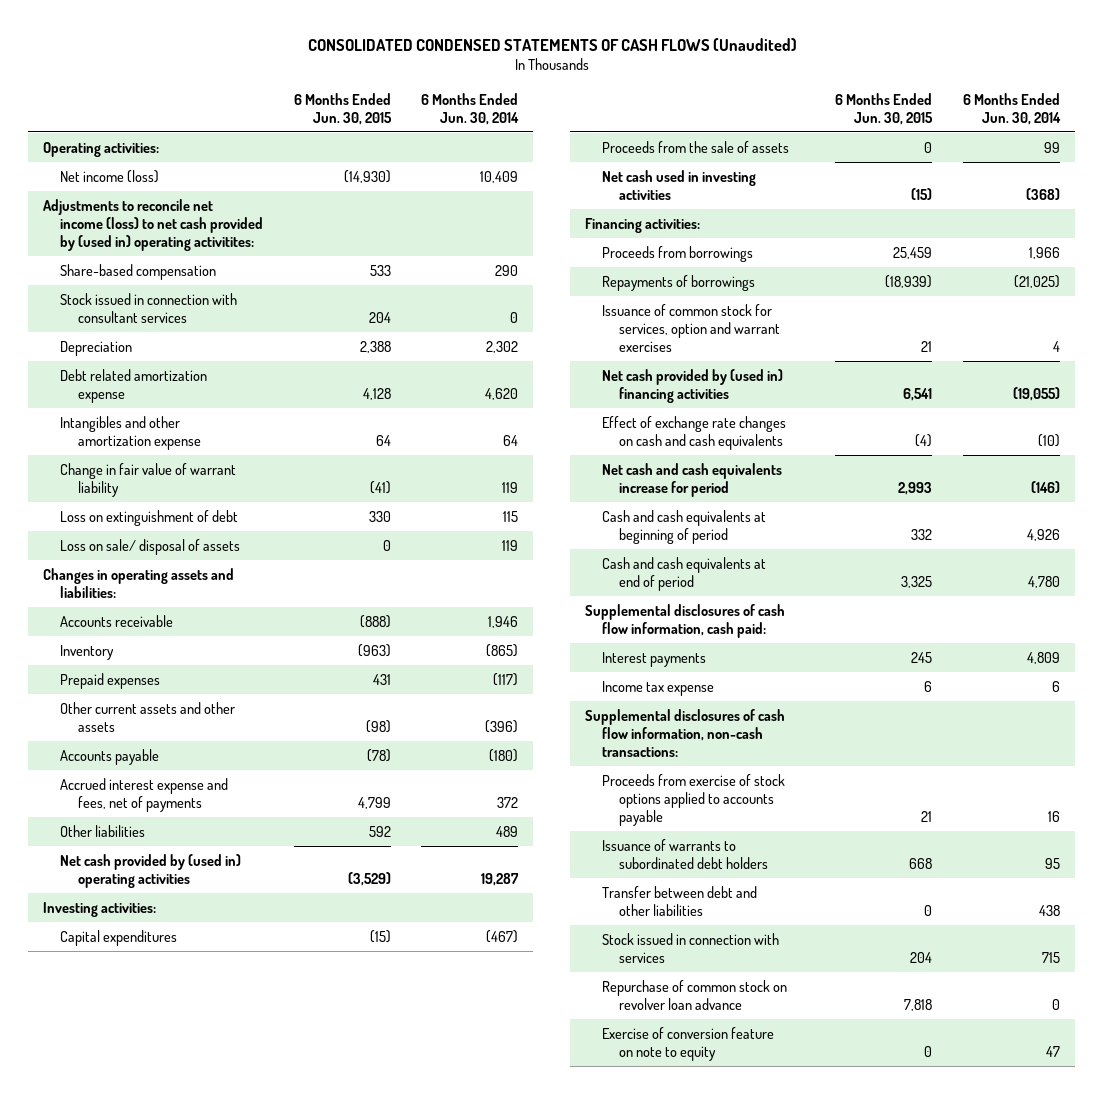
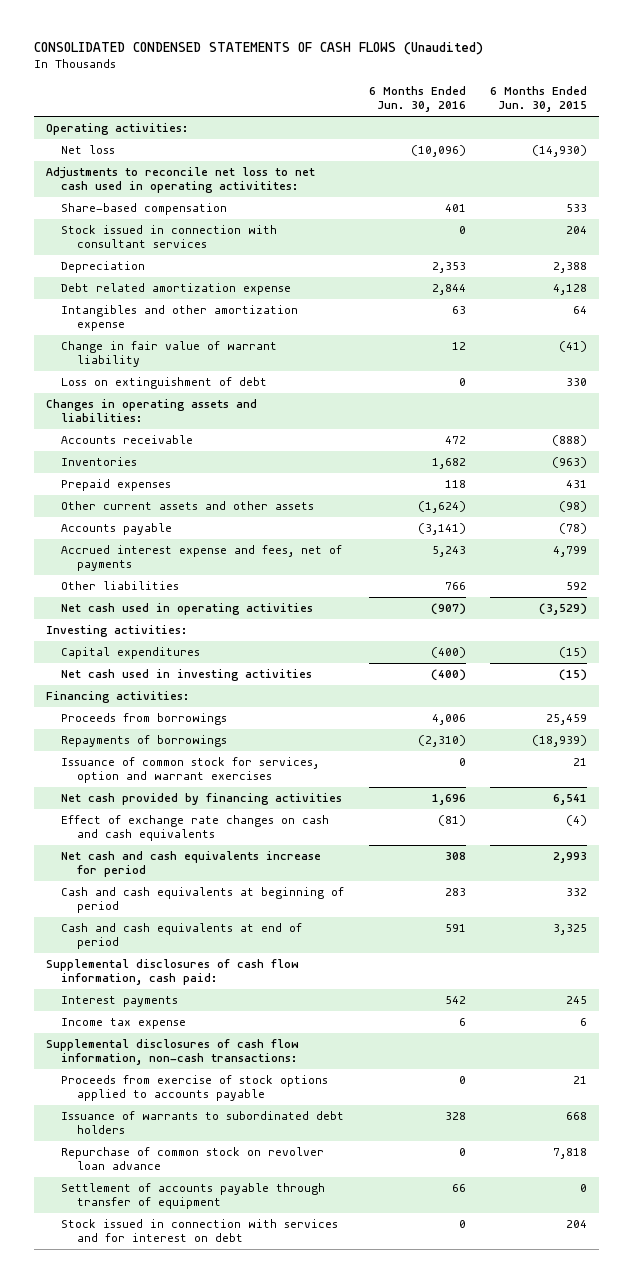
- | 6 Months Ended Jun. 30, 2015 | 6 Months Ended Jun. 30, 2014
+ | 6 Months Ended Jun. 30, 2016 | 6 Months Ended Jun. 30, 2015
- Net income (loss) | (14,930) | 10,409
- Adjustments to reconcile net income (loss) to net cash provided by (used in) operating activitites:
+ Net loss | (10,096) | (14,930)
+ Adjustments to reconcile net loss to net cash used in operating activitites:
- Loss on sale/ disposal of assets | 0 | 119
- Inventory | (963) | (865)
+ Inventories | 1,682 | (963)
- Net cash provided by (used in) operating activities | (3,529) | 19,287
+ Net cash used in operating activities | (907) | (3,529)
- Proceeds from the sale of assets | 0 | 99
- Net cash provided by (used in) financing activities | 6,541 | (19,055)
+ Net cash provided by financing activities | 1,696 | 6,541
- Transfer between debt and other liabilities | 0 | 438
- Stock issued in connection with services | 204 | 715
- Exercise of conversion feature on note to equity | 0 | 47
+ Settlement of accounts payable through transfer of equipment | 66 | 0
+ Stock issued in connection with services and for interest on debt | 0 | 204

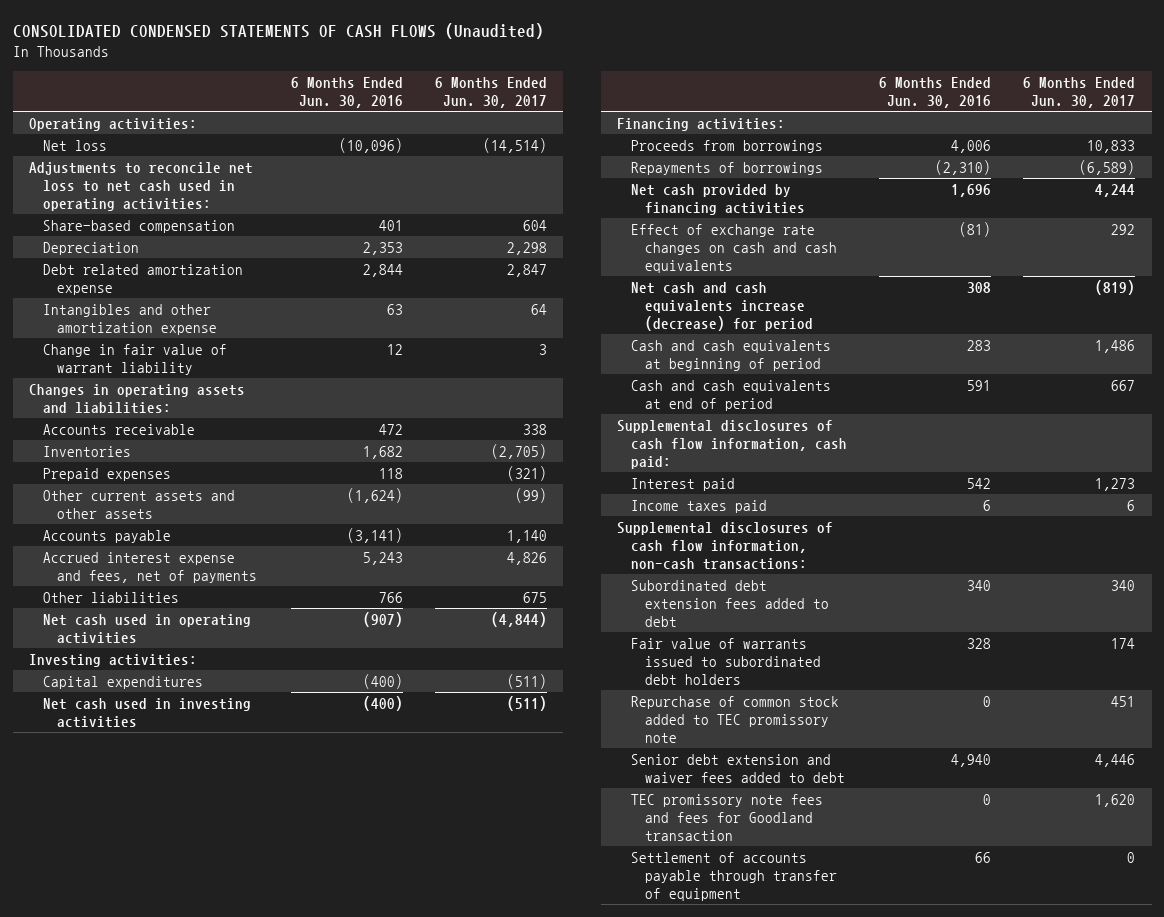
- | 6 Months Ended Jun. 30, 2016 | 6 Months Ended Jun. 30, 2015
+ | 6 Months Ended Jun. 30, 2016 | 6 Months Ended Jun. 30, 2017
- Adjustments to reconcile net loss to net cash used in operating activitites:
+ Adjustments to reconcile net loss to net cash used in operating activities:
- Stock issued in connection with consultant services | 0 | 204
- Loss on extinguishment of debt | 0 | 330
- Issuance of common stock for services, option and warrant exercises | 0 | 21
- Net cash and cash equivalents increase for period | 308 | 2,993
+ Net cash and cash equivalents increase (decrease) for period | 308 | (819)
- Interest payments | 542 | 245
- Income tax expense | 6 | 6
+ Interest paid | 542 | 1,273
+ Income taxes paid | 6 | 6
- Proceeds from exercise of stock options applied to accounts payable | 0 | 21
- Issuance of warrants to subordinated debt holders | 328 | 668
- Repurchase of common stock on revolver loan advance | 0 | 7,818
+ Subordinated debt extension fees added to debt | 340 | 340
+ Fair value of warrants issued to subordinated debt holders | 328 | 174
+ Repurchase of common stock added to TEC promissory note | 0 | 451
+ Senior debt extension and waiver fees added to debt | 4,940 | 4,446
+ TEC promissory note fees and fees for Goodland transaction | 0 | 1,620
- Stock issued in connection with services and for interest on debt | 0 | 204

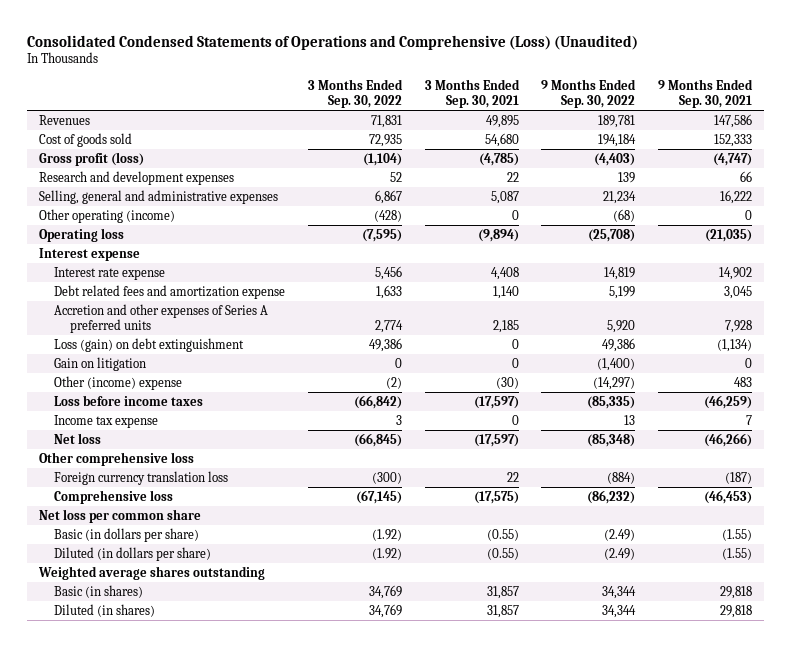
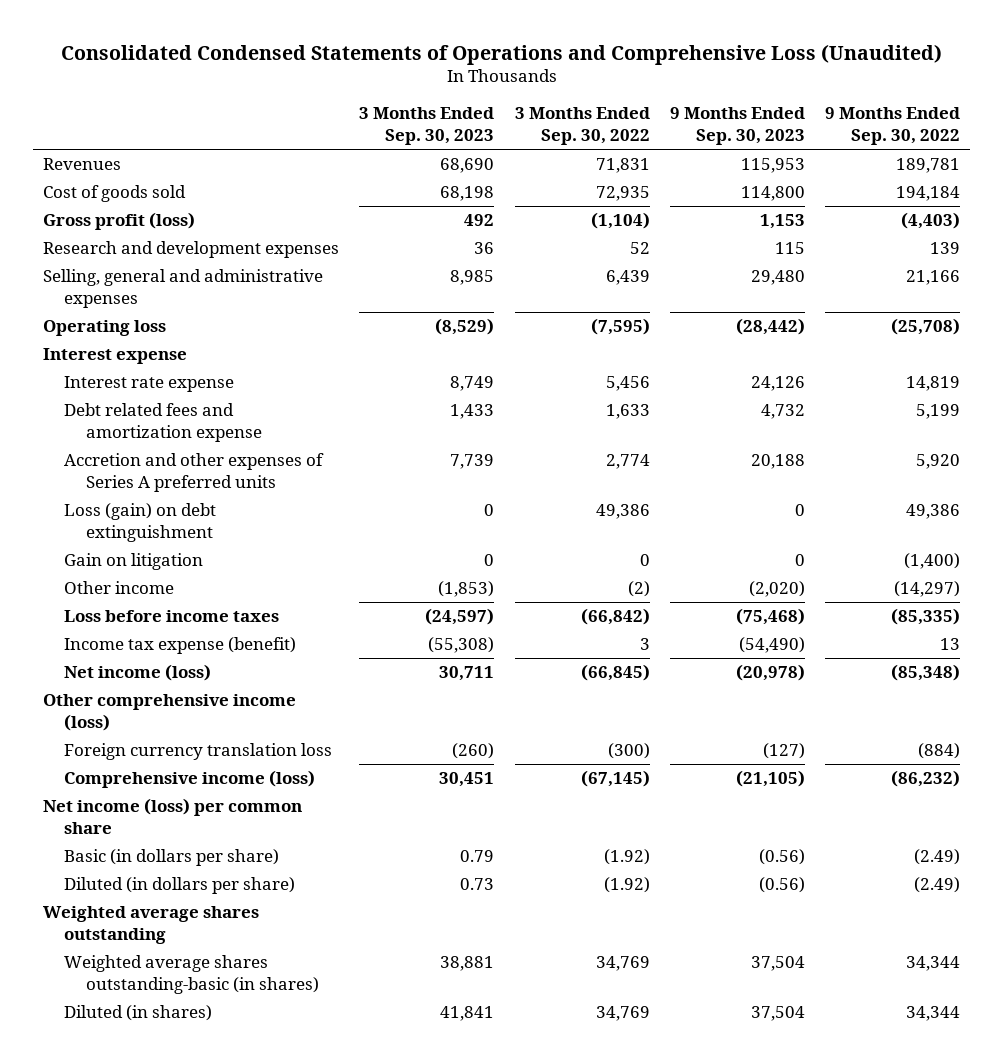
- Consolidated Condensed Statements of Operations and Comprehensive (Loss) (Unaudited)
+ Consolidated Condensed Statements of Operations and Comprehensive Loss (Unaudited)
- | 3 Months Ended Sep. 30, 2022 | 3 Months Ended Sep. 30, 2021 | 9 Months Ended Sep. 30, 2022 | 9 Months Ended Sep. 30, 2021
+ | 3 Months Ended Sep. 30, 2023 | 3 Months Ended Sep. 30, 2022 | 9 Months Ended Sep. 30, 2023 | 9 Months Ended Sep. 30, 2022
- Selling, general and administrative expenses | 6,867 | 5,087 | 21,234 | 16,222
- Other operating (income) | (428) | 0 | (68) | 0
+ Selling, general and administrative expenses | 8,985 | 6,439 | 29,480 | 21,166
- Other (income) expense | (2) | (30) | (14,297) | 483
+ Other income | (1,853) | (2) | (2,020) | (14,297)
- Income tax expense | 3 | 0 | 13 | 7
- Net loss | (66,845) | (17,597) | (85,348) | (46,266)
- Other comprehensive loss
+ Income tax expense (benefit) | (55,308) | 3 | (54,490) | 13
+ Net income (loss) | 30,711 | (66,845) | (20,978) | (85,348)
+ Other comprehensive income (loss)
- Comprehensive loss | (67,145) | (17,575) | (86,232) | (46,453)
- Net loss per common share
+ Comprehensive income (loss) | 30,451 | (67,145) | (21,105) | (86,232)
+ Net income (loss) per common share
- Basic (in shares) | 34,769 | 31,857 | 34,344 | 29,818
+ Weighted average shares outstanding-basic (in shares) | 38,881 | 34,769 | 37,504 | 34,344

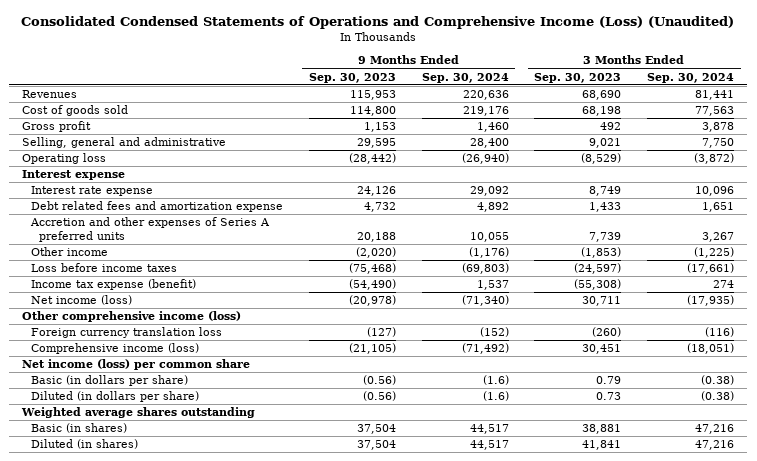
- Consolidated Condensed Statements of Operations and Comprehensive Loss (Unaudited)
+ Consolidated Condensed Statements of Operations and Comprehensive Income (Loss) (Unaudited)
- | 3 Months Ended Sep. 30, 2023 | 3 Months Ended Sep. 30, 2022 | 9 Months Ended Sep. 30, 2023 | 9 Months Ended Sep. 30, 2022
+ | 9 Months Ended Sep. 30, 2023 | 9 Months Ended Sep. 30, 2024 | 3 Months Ended Sep. 30, 2023 | 3 Months Ended Sep. 30, 2024
- Gross profit (loss) | 492 | (1,104) | 1,153 | (4,403)
- Research and development expenses | 36 | 52 | 115 | 139
- Selling, general and administrative expenses | 8,985 | 6,439 | 29,480 | 21,166
+ Gross profit | 1,153 | 1,460 | 492 | 3,878
+ Selling, general and administrative | 29,595 | 28,400 | 9,021 | 7,750
- Loss (gain) on debt extinguishment | 0 | 49,386 | 0 | 49,386
- Gain on litigation | 0 | 0 | 0 | (1,400)
- Weighted average shares outstanding-basic (in shares) | 38,881 | 34,769 | 37,504 | 34,344
+ Basic (in shares) | 37,504 | 44,517 | 38,881 | 47,216

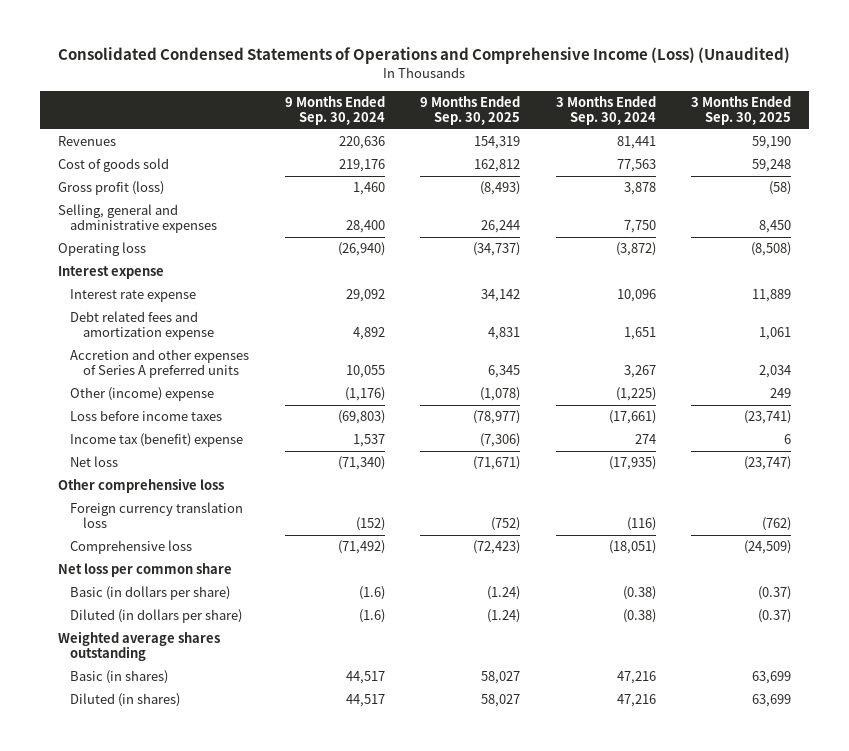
- | 9 Months Ended Sep. 30, 2023 | 9 Months Ended Sep. 30, 2024 | 3 Months Ended Sep. 30, 2023 | 3 Months Ended Sep. 30, 2024
+ | 9 Months Ended Sep. 30, 2024 | 9 Months Ended Sep. 30, 2025 | 3 Months Ended Sep. 30, 2024 | 3 Months Ended Sep. 30, 2025
- Gross profit | 1,153 | 1,460 | 492 | 3,878
- Selling, general and administrative | 29,595 | 28,400 | 9,021 | 7,750
+ Gross profit (loss) | 1,460 | (8,493) | 3,878 | (58)
+ Selling, general and administrative expenses | 28,400 | 26,244 | 7,750 | 8,450
- Other income | (2,020) | (1,176) | (1,853) | (1,225)
+ Other (income) expense | (1,176) | (1,078) | (1,225) | 249
- Income tax expense (benefit) | (54,490) | 1,537 | (55,308) | 274
- Net income (loss) | (20,978) | (71,340) | 30,711 | (17,935)
- Other comprehensive income (loss)
+ Income tax (benefit) expense | 1,537 | (7,306) | 274 | 6
+ Net loss | (71,340) | (71,671) | (17,935) | (23,747)
+ Other comprehensive loss
- Comprehensive income (loss) | (21,105) | (71,492) | 30,451 | (18,051)
- Net income (loss) per common share
+ Comprehensive loss | (71,492) | (72,423) | (18,051) | (24,509)
+ Net loss per common share

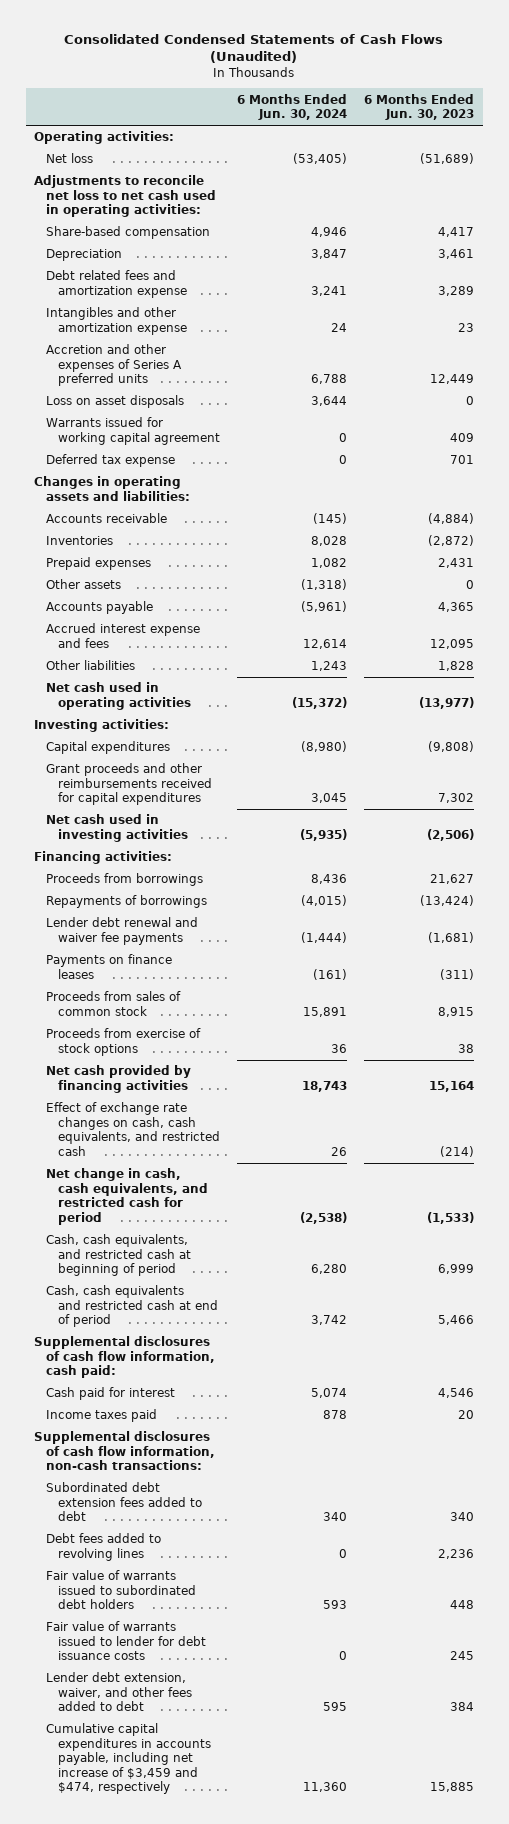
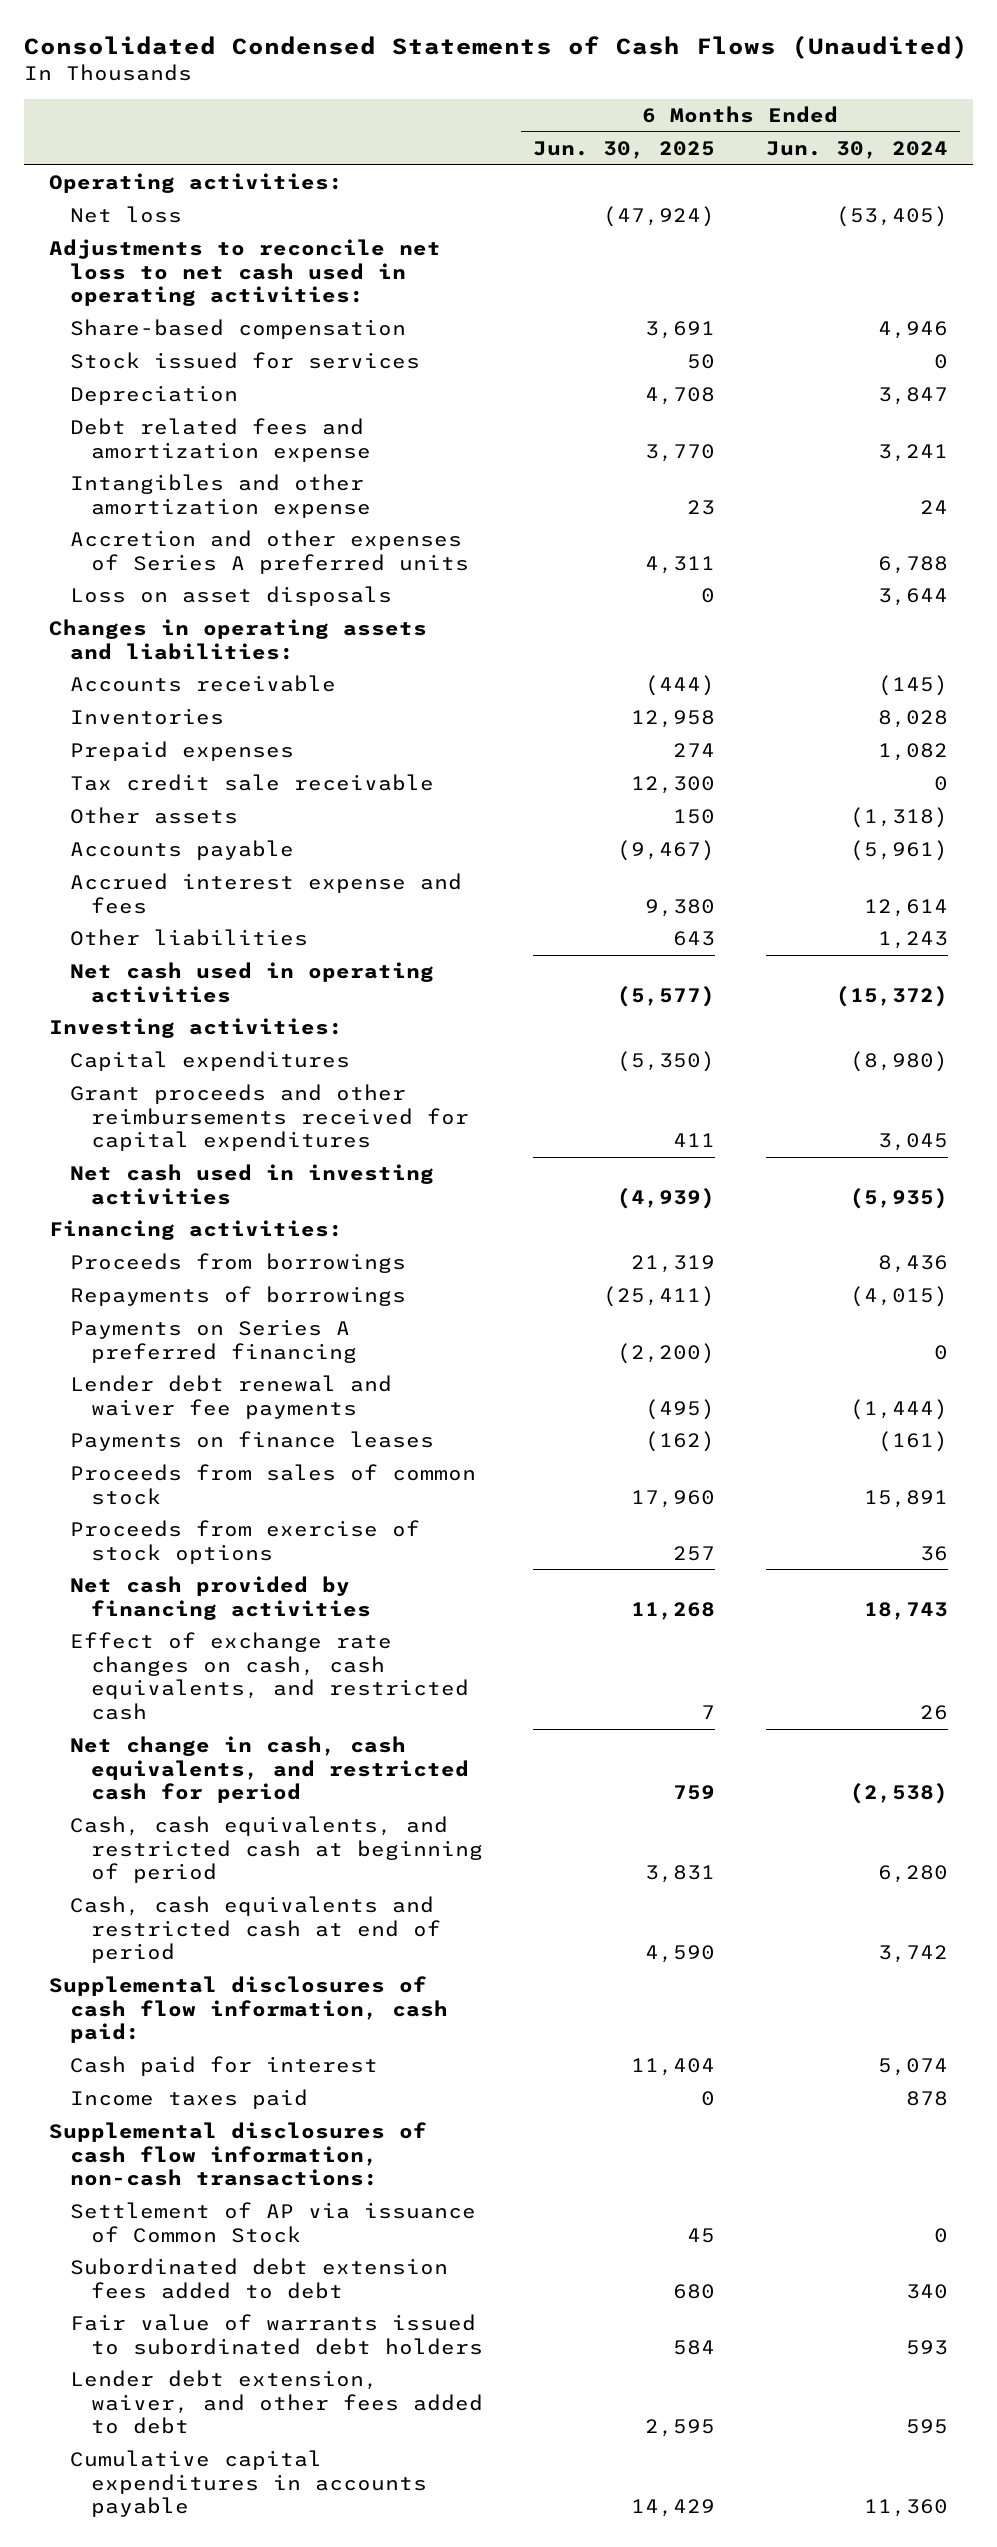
- | 6 Months Ended Jun. 30, 2024 | 6 Months Ended Jun. 30, 2023
+ | 6 Months Ended Jun. 30, 2025 | 6 Months Ended Jun. 30, 2024
+ Stock issued for services | 50 | 0
- Warrants issued for working capital agreement | 0 | 409
- Deferred tax expense | 0 | 701
+ Tax credit sale receivable | 12,300 | 0
+ Payments on Series A preferred financing | (2,200) | 0
+ Settlement of AP via issuance of Common Stock | 45 | 0
- Debt fees added to revolving lines | 0 | 2,236
- Fair value of warrants issued to lender for debt issuance costs | 0 | 245
- Cumulative capital expenditures in accounts payable, including net increase of $3,459 and $474, respectively | 11,360 | 15,885
+ Cumulative capital expenditures in accounts payable | 14,429 | 11,360

